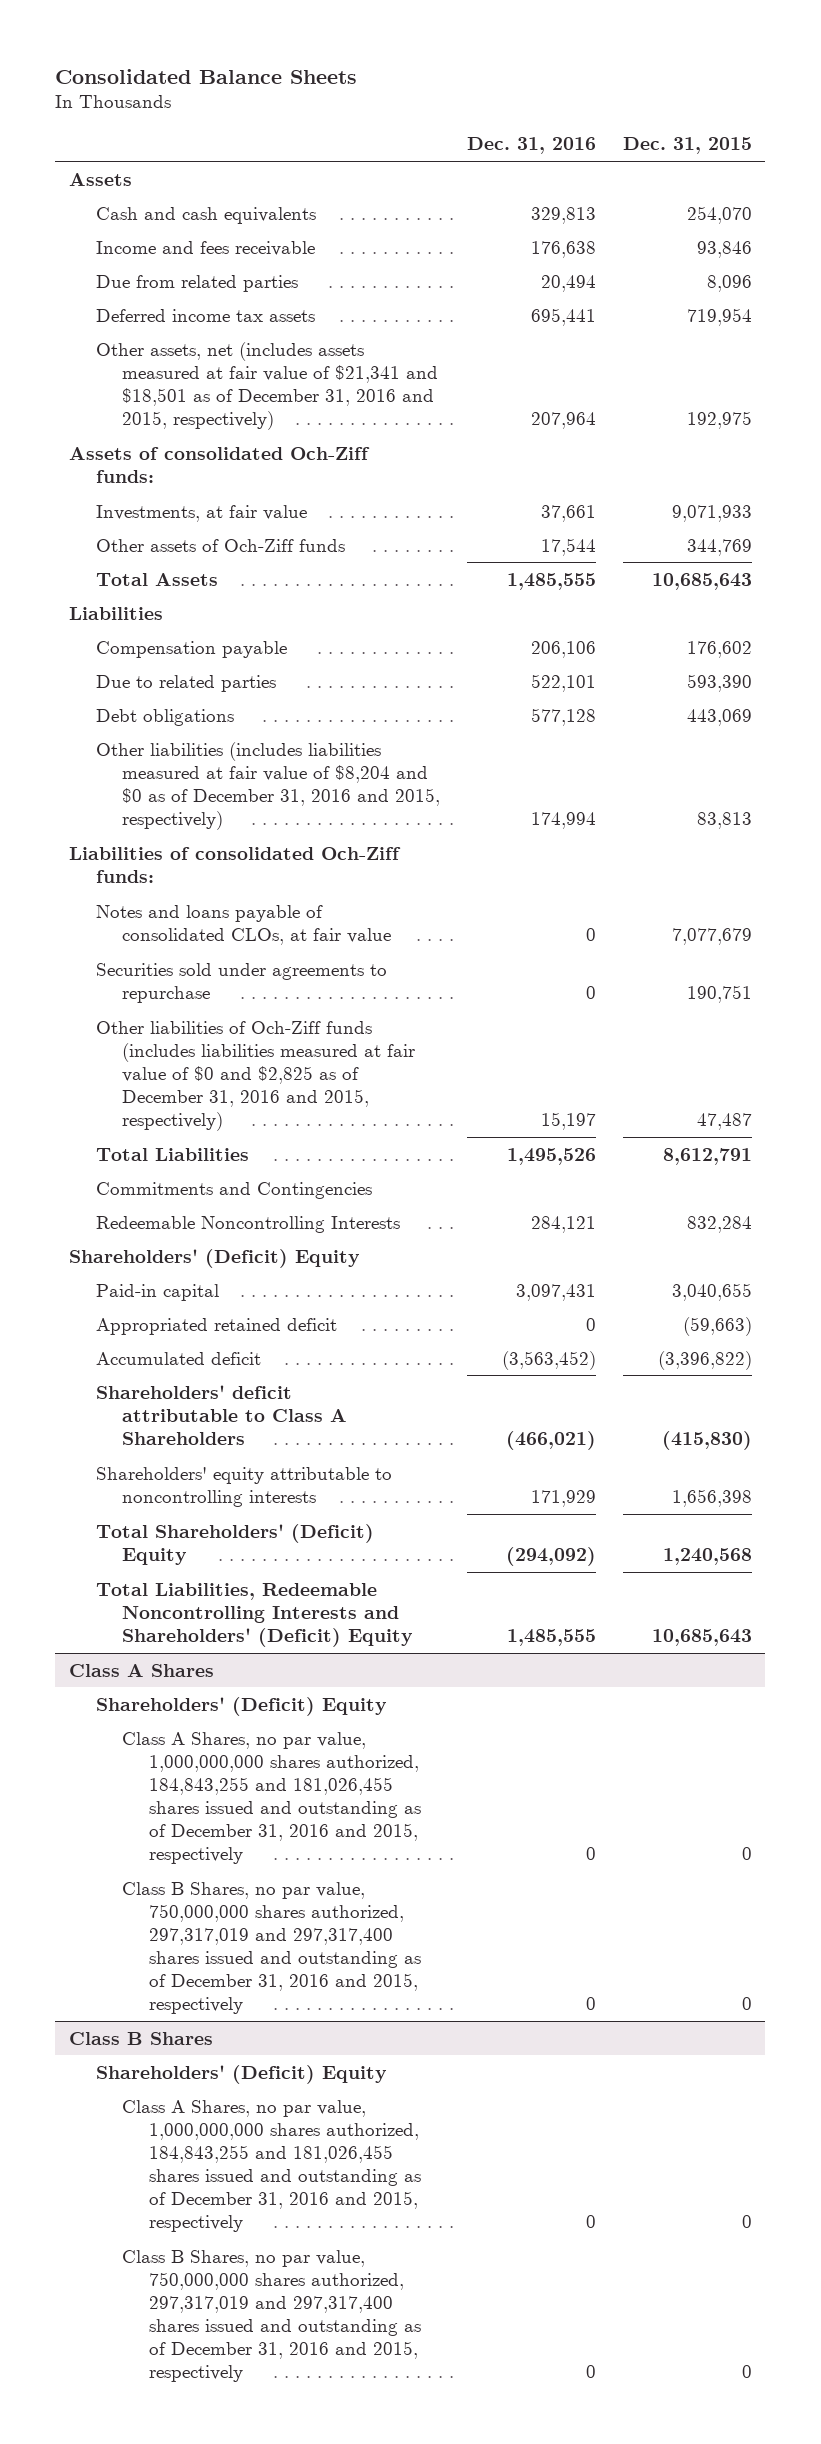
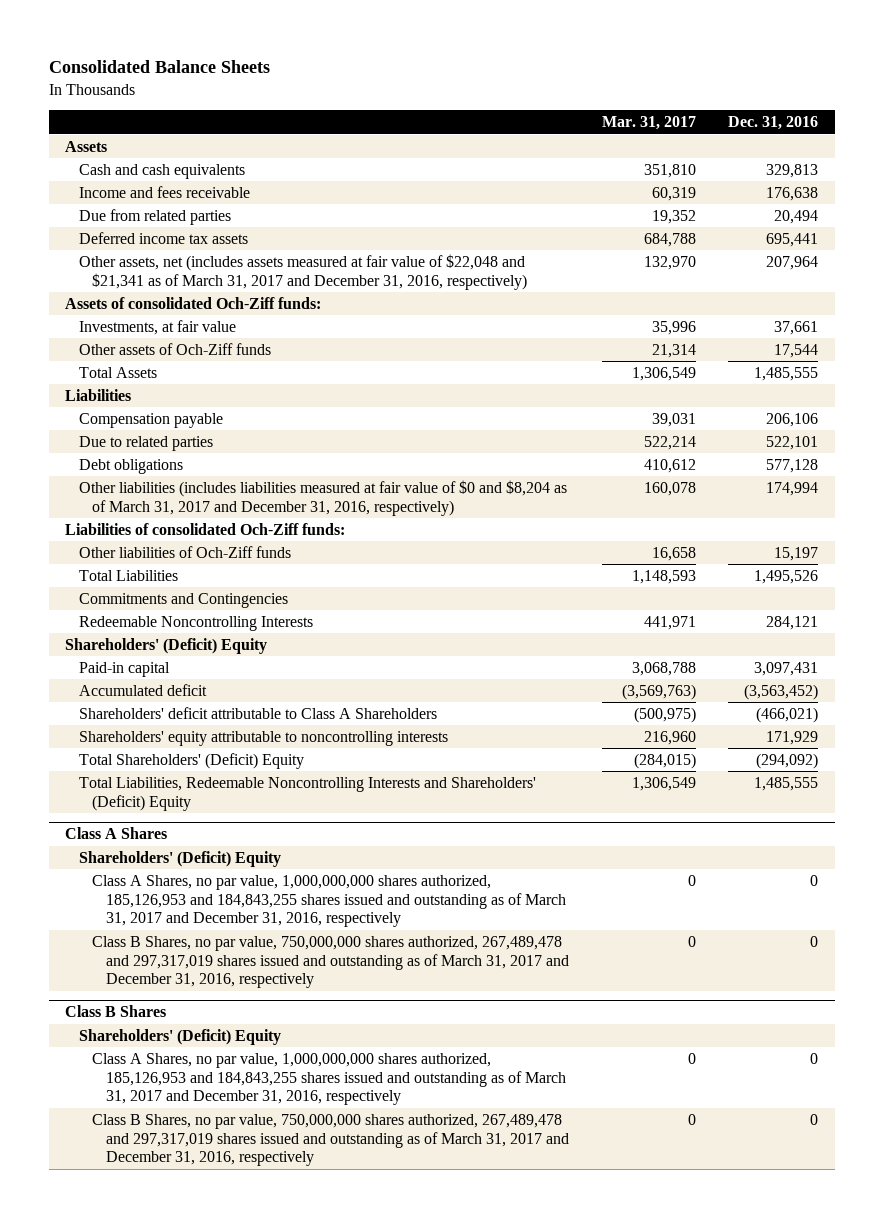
- | Dec. 31, 2016 | Dec. 31, 2015
+ | Mar. 31, 2017 | Dec. 31, 2016
- Other assets, net (includes assets measured at fair value of $21,341 and $18,501 as of December 31, 2016 and 2015, respectively) | 207,964 | 192,975
+ Other assets, net (includes assets measured at fair value of $22,048 and $21,341 as of March 31, 2017 and December 31, 2016, respectively) | 132,970 | 207,964
- Other liabilities (includes liabilities measured at fair value of $8,204 and $0 as of December 31, 2016 and 2015, respectively) | 174,994 | 83,813
+ Other liabilities (includes liabilities measured at fair value of $0 and $8,204 as of March 31, 2017 and December 31, 2016, respectively) | 160,078 | 174,994
- Notes and loans payable of consolidated CLOs, at fair value | 0 | 7,077,679
- Securities sold under agreements to repurchase | 0 | 190,751
- Other liabilities of Och-Ziff funds (includes liabilities measured at fair value of $0 and $2,825 as of December 31, 2016 and 2015, respectively) | 15,197 | 47,487
+ Other liabilities of Och-Ziff funds | 16,658 | 15,197
- Appropriated retained deficit | 0 | (59,663)
@ Class A Shares
- Class A Shares, no par value, 1,000,000,000 shares authorized, 184,843,255 and 181,026,455 shares issued and outstanding as of December 31, 2016 and 2015, respectively | 0 | 0
- Class B Shares, no par value, 750,000,000 shares authorized, 297,317,019 and 297,317,400 shares issued and outstanding as of December 31, 2016 and 2015, respectively | 0 | 0
+ Class A Shares, no par value, 1,000,000,000 shares authorized, 185,126,953 and 184,843,255 shares issued and outstanding as of March 31, 2017 and December 31, 2016, respectively | 0 | 0
+ Class B Shares, no par value, 750,000,000 shares authorized, 267,489,478 and 297,317,019 shares issued and outstanding as of March 31, 2017 and December 31, 2016, respectively | 0 | 0
@ Class B Shares
- Class A Shares, no par value, 1,000,000,000 shares authorized, 184,843,255 and 181,026,455 shares issued and outstanding as of December 31, 2016 and 2015, respectively | 0 | 0
- Class B Shares, no par value, 750,000,000 shares authorized, 297,317,019 and 297,317,400 shares issued and outstanding as of December 31, 2016 and 2015, respectively | 0 | 0
+ Class A Shares, no par value, 1,000,000,000 shares authorized, 185,126,953 and 184,843,255 shares issued and outstanding as of March 31, 2017 and December 31, 2016, respectively | 0 | 0
+ Class B Shares, no par value, 750,000,000 shares authorized, 267,489,478 and 297,317,019 shares issued and outstanding as of March 31, 2017 and December 31, 2016, respectively | 0 | 0

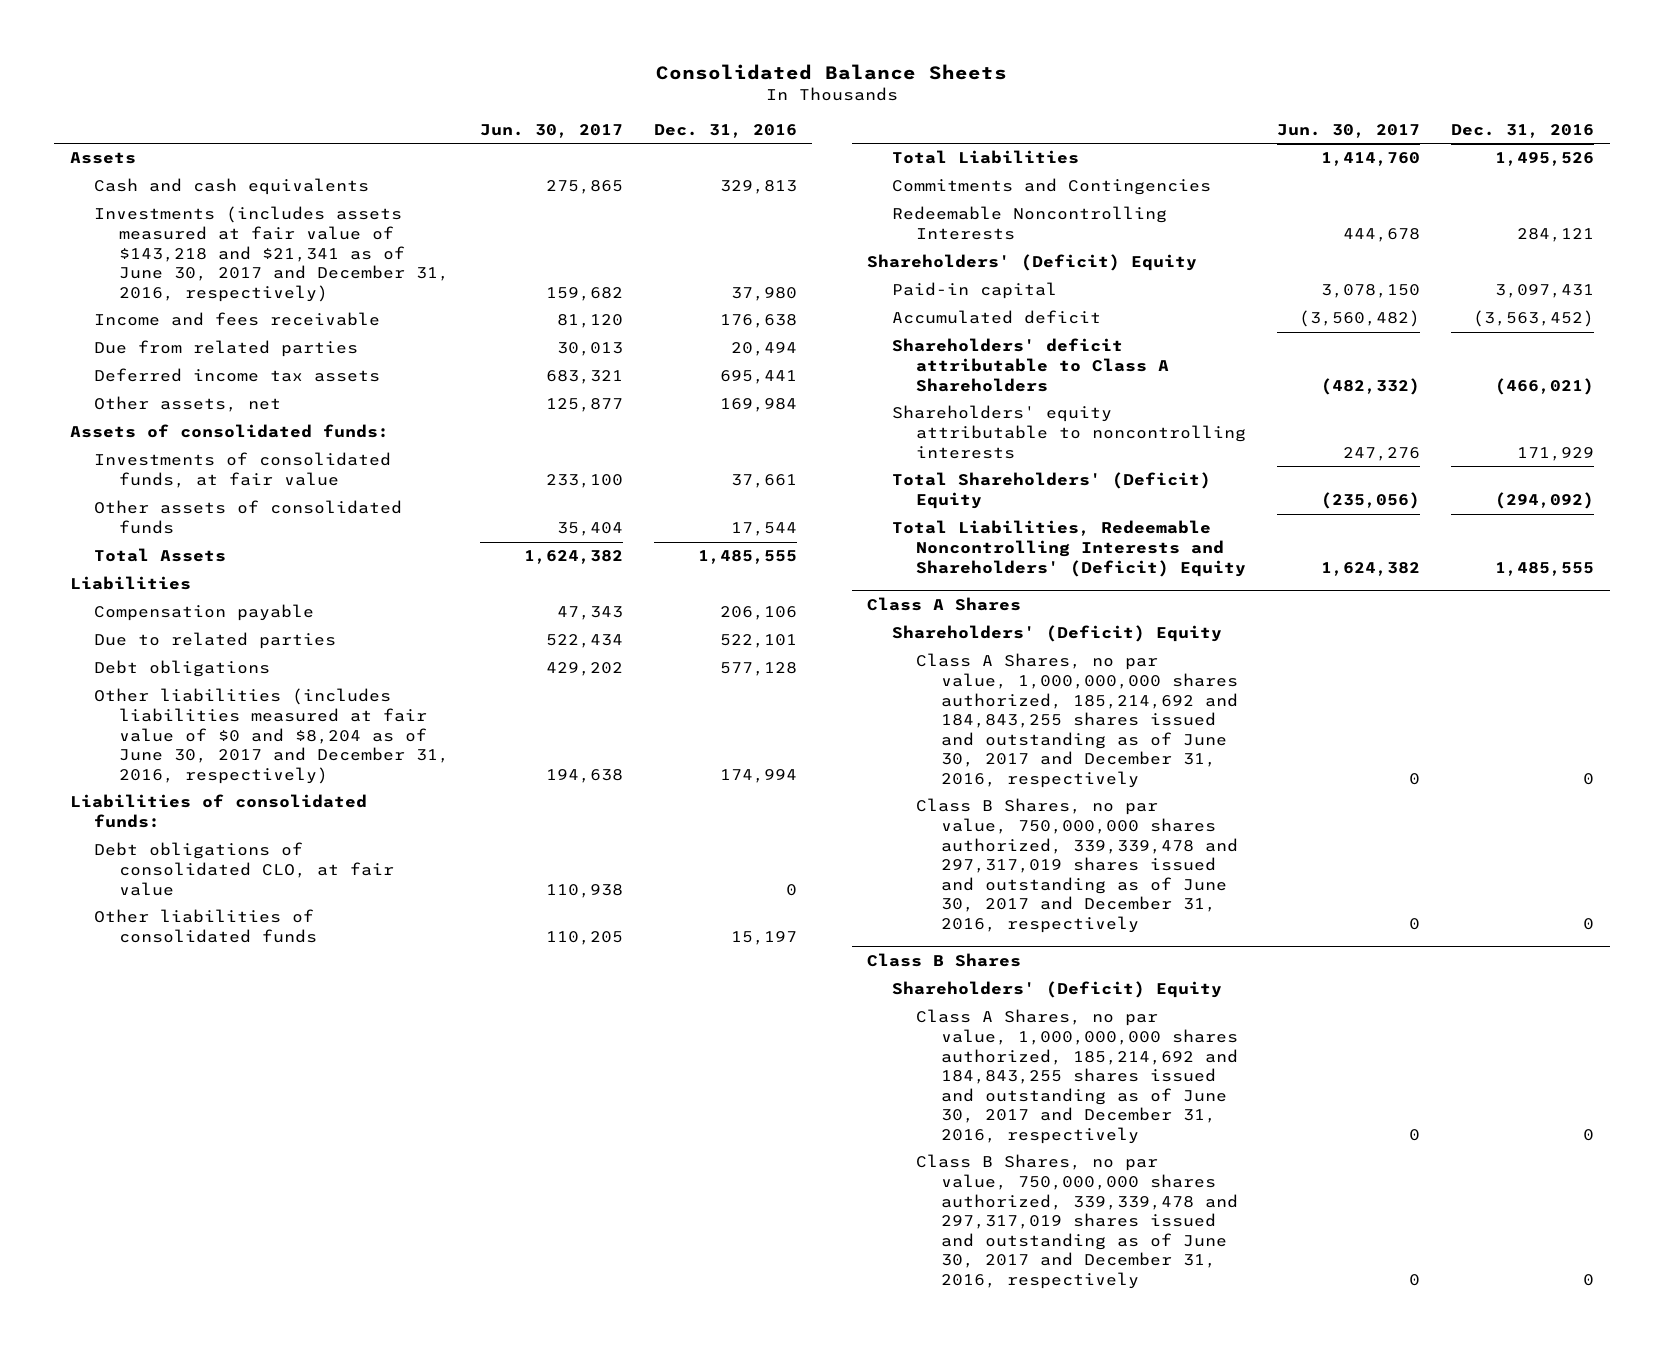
- | Mar. 31, 2017 | Dec. 31, 2016
+ | Jun. 30, 2017 | Dec. 31, 2016
+ Investments (includes assets measured at fair value of $143,218 and $21,341 as of June 30, 2017 and December 31, 2016, respectively) | 159,682 | 37,980
- Other assets, net (includes assets measured at fair value of $22,048 and $21,341 as of March 31, 2017 and December 31, 2016, respectively) | 132,970 | 207,964
- Assets of consolidated Och-Ziff funds:
- Investments, at fair value | 35,996 | 37,661
- Other assets of Och-Ziff funds | 21,314 | 17,544
+ Other assets, net | 125,877 | 169,984
+ Assets of consolidated funds:
+ Investments of consolidated funds, at fair value | 233,100 | 37,661
+ Other assets of consolidated funds | 35,404 | 17,544
- Other liabilities (includes liabilities measured at fair value of $0 and $8,204 as of March 31, 2017 and December 31, 2016, respectively) | 160,078 | 174,994
- Liabilities of consolidated Och-Ziff funds:
- Other liabilities of Och-Ziff funds | 16,658 | 15,197
+ Other liabilities (includes liabilities measured at fair value of $0 and $8,204 as of June 30, 2017 and December 31, 2016, respectively) | 194,638 | 174,994
+ Liabilities of consolidated funds:
+ Debt obligations of consolidated CLO, at fair value | 110,938 | 0
+ Other liabilities of consolidated funds | 110,205 | 15,197
@ Class A Shares
- Class A Shares, no par value, 1,000,000,000 shares authorized, 185,126,953 and 184,843,255 shares issued and outstanding as of March 31, 2017 and December 31, 2016, respectively | 0 | 0
- Class B Shares, no par value, 750,000,000 shares authorized, 267,489,478 and 297,317,019 shares issued and outstanding as of March 31, 2017 and December 31, 2016, respectively | 0 | 0
+ Class A Shares, no par value, 1,000,000,000 shares authorized, 185,214,692 and 184,843,255 shares issued and outstanding as of June 30, 2017 and December 31, 2016, respectively | 0 | 0
+ Class B Shares, no par value, 750,000,000 shares authorized, 339,339,478 and 297,317,019 shares issued and outstanding as of June 30, 2017 and December 31, 2016, respectively | 0 | 0
@ Class B Shares
- Class A Shares, no par value, 1,000,000,000 shares authorized, 185,126,953 and 184,843,255 shares issued and outstanding as of March 31, 2017 and December 31, 2016, respectively | 0 | 0
- Class B Shares, no par value, 750,000,000 shares authorized, 267,489,478 and 297,317,019 shares issued and outstanding as of March 31, 2017 and December 31, 2016, respectively | 0 | 0
+ Class A Shares, no par value, 1,000,000,000 shares authorized, 185,214,692 and 184,843,255 shares issued and outstanding as of June 30, 2017 and December 31, 2016, respectively | 0 | 0
+ Class B Shares, no par value, 750,000,000 shares authorized, 339,339,478 and 297,317,019 shares issued and outstanding as of June 30, 2017 and December 31, 2016, respectively | 0 | 0

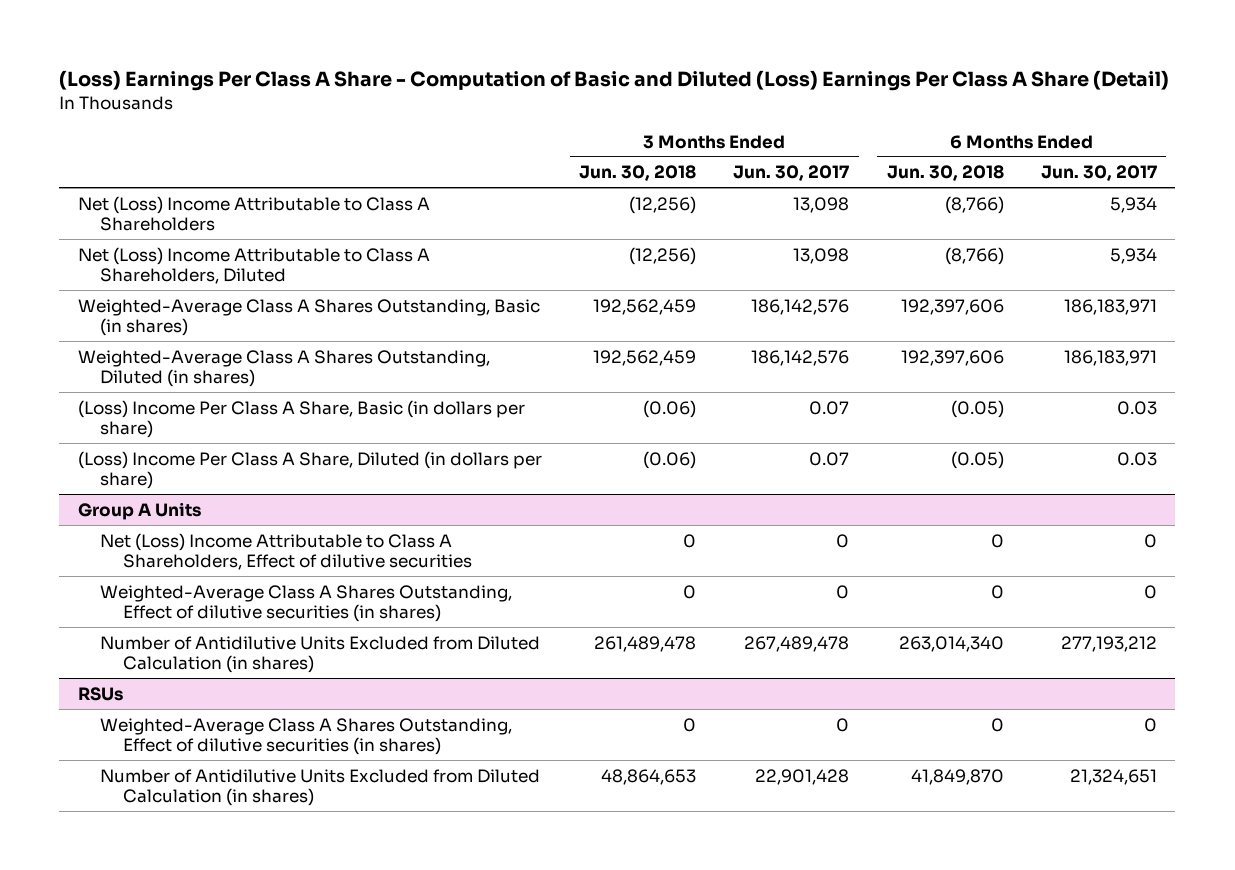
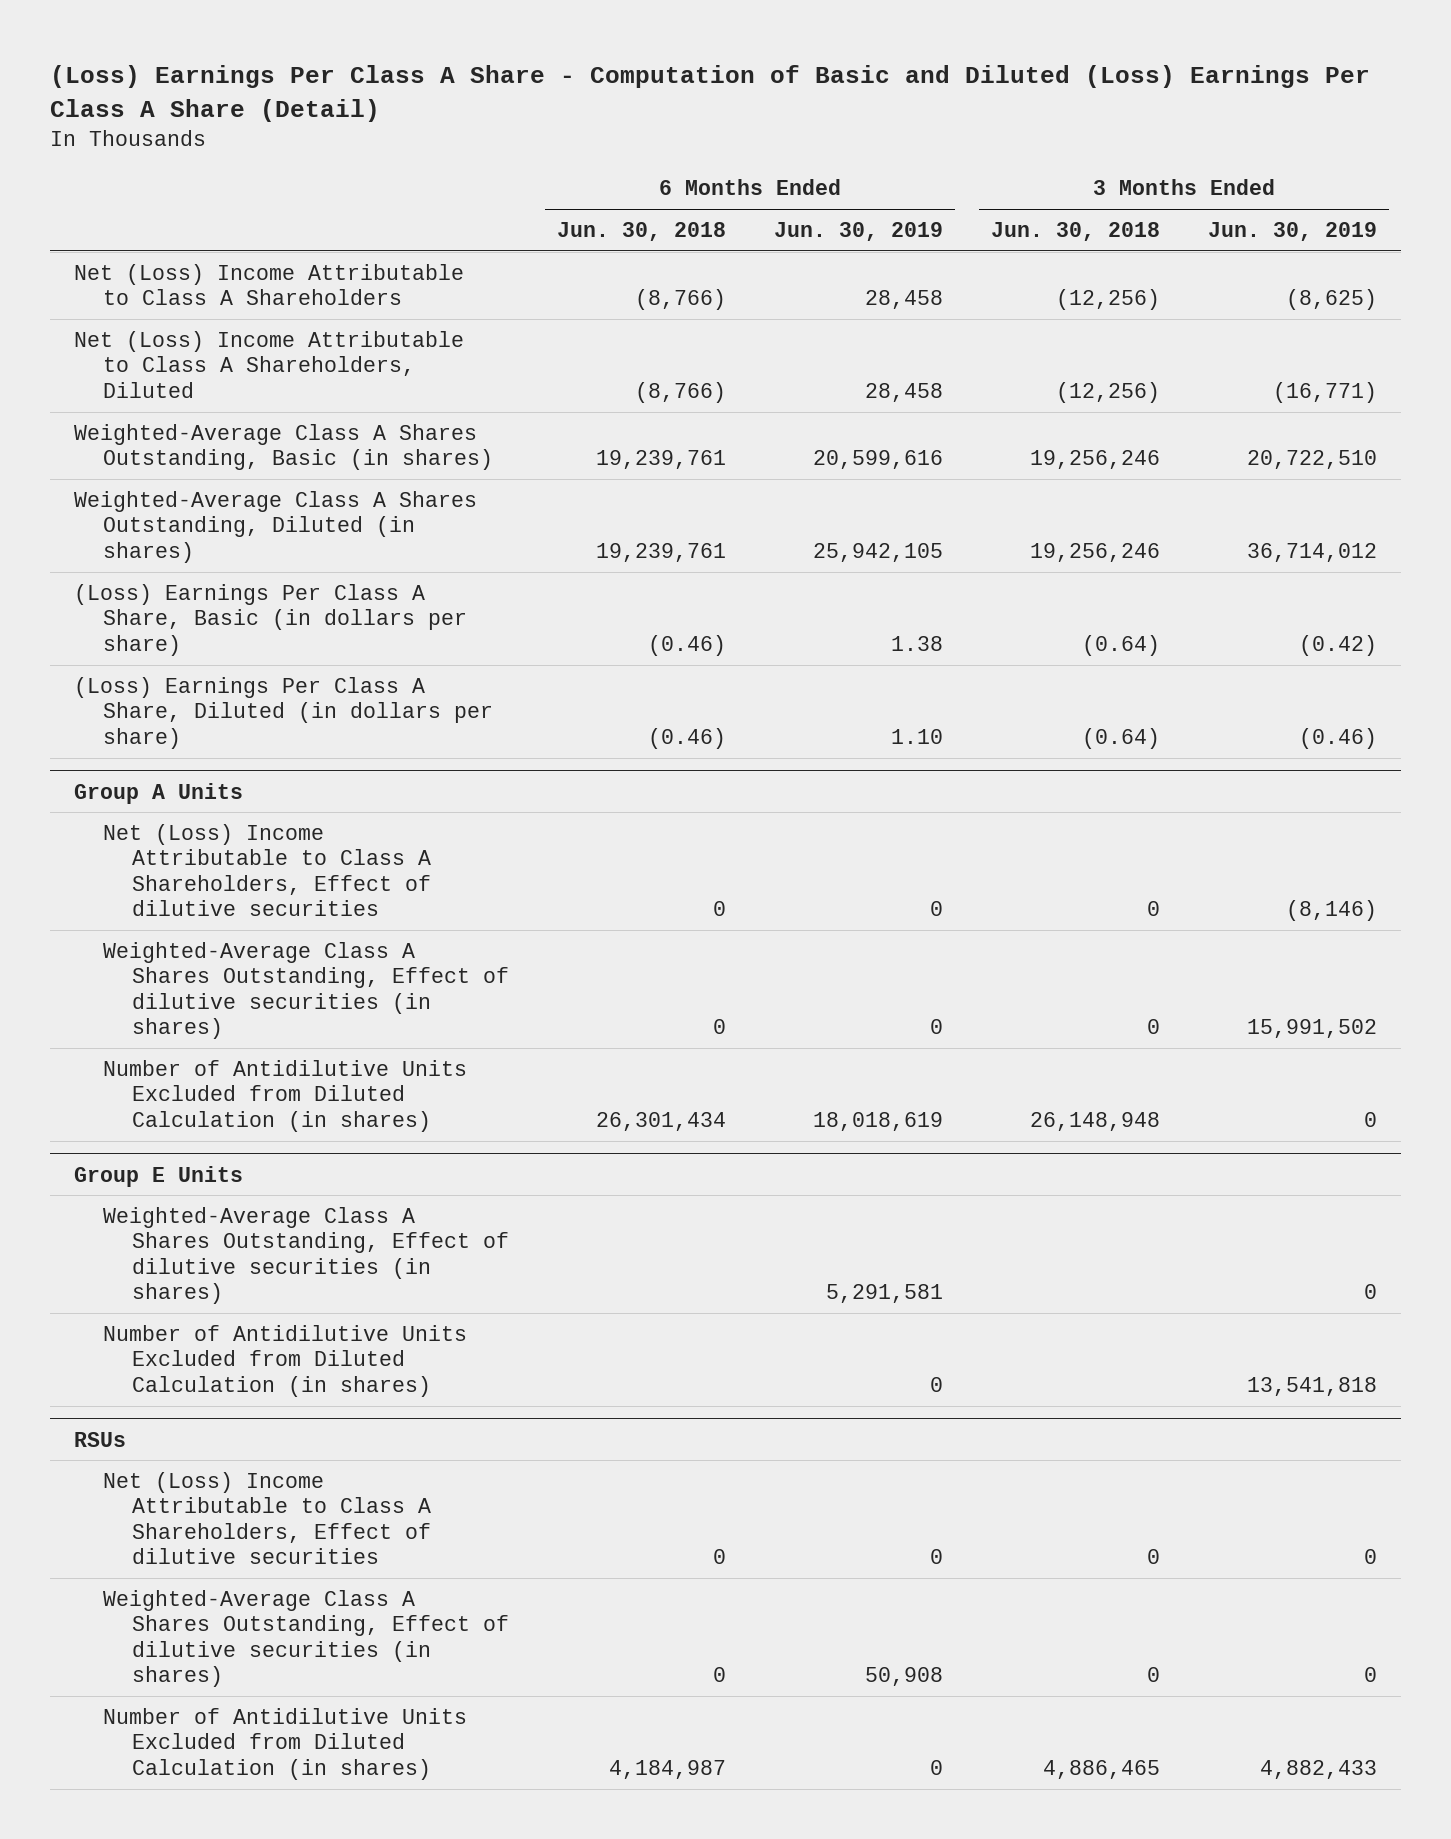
- | 3 Months Ended Jun. 30, 2018 | 3 Months Ended Jun. 30, 2017 | 6 Months Ended Jun. 30, 2018 | 6 Months Ended Jun. 30, 2017
+ | 6 Months Ended Jun. 30, 2018 | 6 Months Ended Jun. 30, 2019 | 3 Months Ended Jun. 30, 2018 | 3 Months Ended Jun. 30, 2019
- Weighted-Average Class A Shares Outstanding, Basic (in shares) | 192,562,459 | 186,142,576 | 192,397,606 | 186,183,971
- Weighted-Average Class A Shares Outstanding, Diluted (in shares) | 192,562,459 | 186,142,576 | 192,397,606 | 186,183,971
- (Loss) Income Per Class A Share, Basic (in dollars per share) | (0.06) | 0.07 | (0.05) | 0.03
- (Loss) Income Per Class A Share, Diluted (in dollars per share) | (0.06) | 0.07 | (0.05) | 0.03
+ Weighted-Average Class A Shares Outstanding, Basic (in shares) | 19,239,761 | 20,599,616 | 19,256,246 | 20,722,510
+ Weighted-Average Class A Shares Outstanding, Diluted (in shares) | 19,239,761 | 25,942,105 | 19,256,246 | 36,714,012
+ (Loss) Earnings Per Class A Share, Basic (in dollars per share) | (0.46) | 1.38 | (0.64) | (0.42)
+ (Loss) Earnings Per Class A Share, Diluted (in dollars per share) | (0.46) | 1.10 | (0.64) | (0.46)
@ Group A Units
- Number of Antidilutive Units Excluded from Diluted Calculation (in shares) | 261,489,478 | 267,489,478 | 263,014,340 | 277,193,212
+ Number of Antidilutive Units Excluded from Diluted Calculation (in shares) | 26,301,434 | 18,018,619 | 26,148,948 | 0
+ Group E Units
+ Weighted-Average Class A Shares Outstanding, Effect of dilutive securities (in shares) | | 5,291,581 | | 0
+ Number of Antidilutive Units Excluded from Diluted Calculation (in shares) | | 0 | | 13,541,818
@ RSUs
+ Net (Loss) Income Attributable to Class A Shareholders, Effect of dilutive securities | 0 | 0 | 0 | 0
- Number of Antidilutive Units Excluded from Diluted Calculation (in shares) | 48,864,653 | 22,901,428 | 41,849,870 | 21,324,651
+ Number of Antidilutive Units Excluded from Diluted Calculation (in shares) | 4,184,987 | 0 | 4,886,465 | 4,882,433

